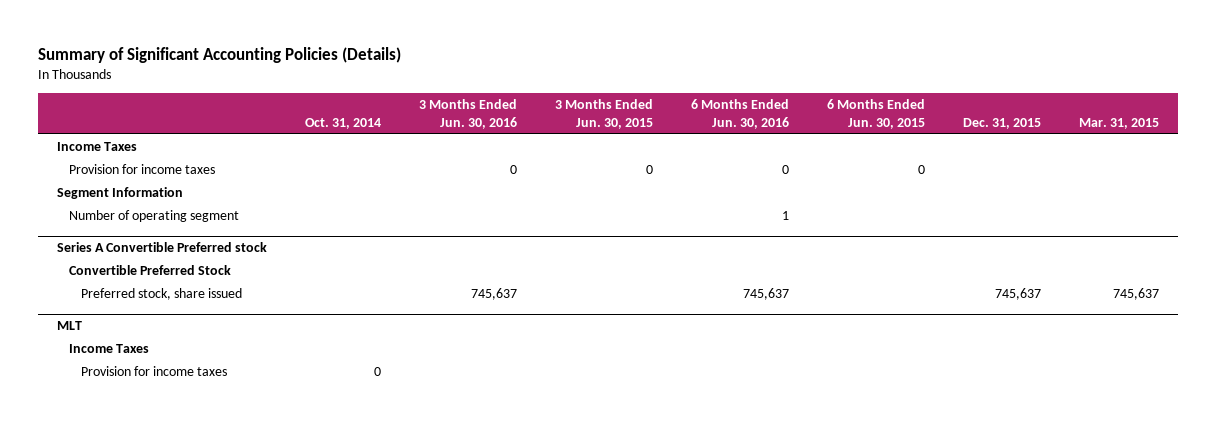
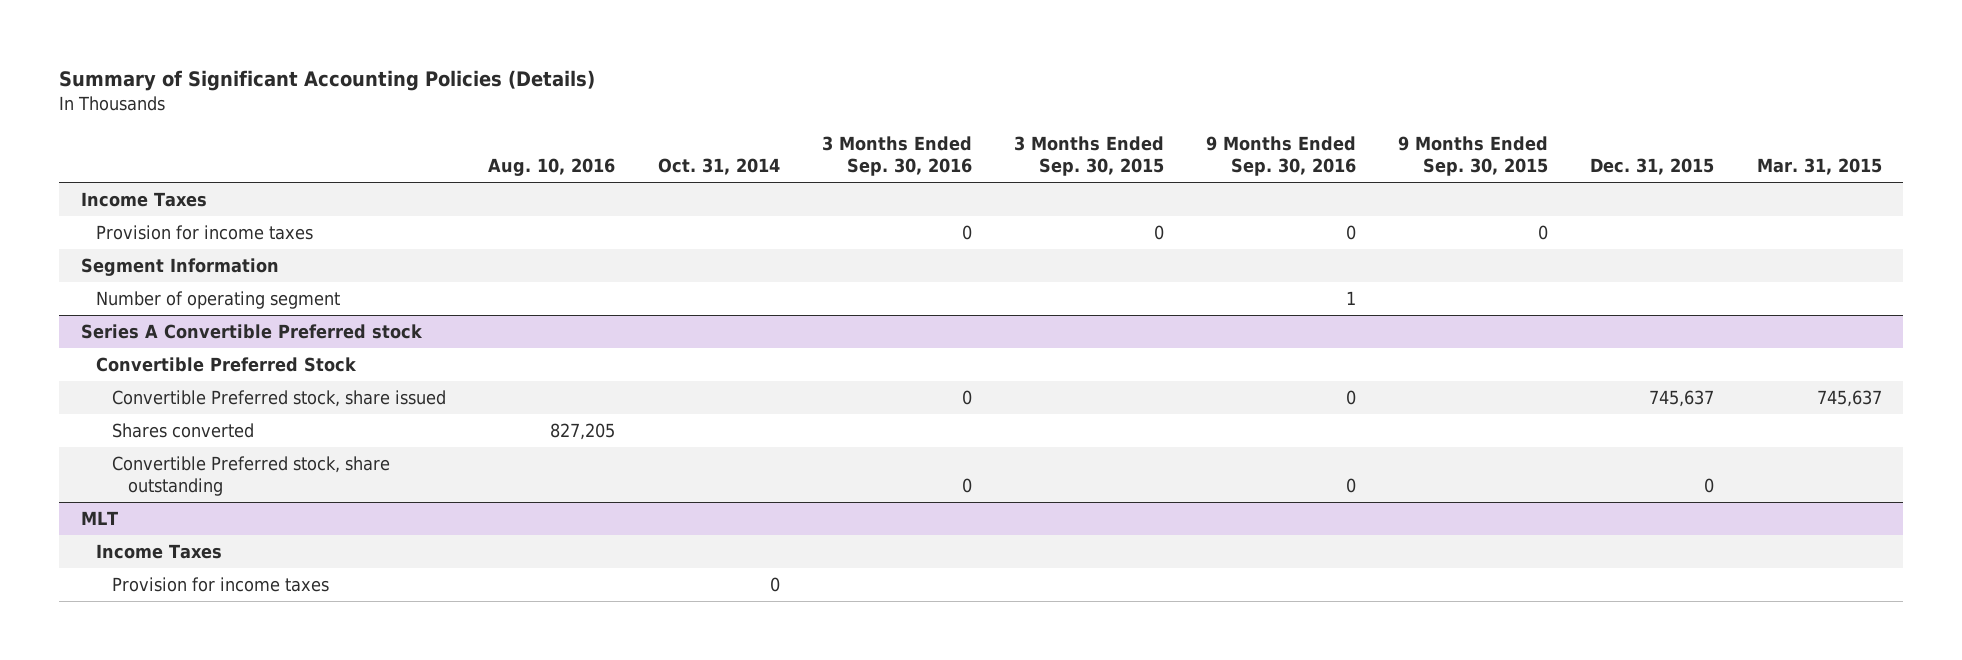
- | Oct. 31, 2014 | 3 Months Ended Jun. 30, 2016 | 3 Months Ended Jun. 30, 2015 | 6 Months Ended Jun. 30, 2016 | 6 Months Ended Jun. 30, 2015 | Dec. 31, 2015 | Mar. 31, 2015
+ | Aug. 10, 2016 | Oct. 31, 2014 | 3 Months Ended Sep. 30, 2016 | 3 Months Ended Sep. 30, 2015 | 9 Months Ended Sep. 30, 2016 | 9 Months Ended Sep. 30, 2015 | Dec. 31, 2015 | Mar. 31, 2015
@ Series A Convertible Preferred stock
- Preferred stock, share issued | | 745,637 | | 745,637 | | 745,637 | 745,637
+ Convertible Preferred stock, share issued | | | 0 | | 0 | | 745,637 | 745,637
+ Shares converted | 827,205 | | | | | | |
+ Convertible Preferred stock, share outstanding | | | 0 | | 0 | | 0 |

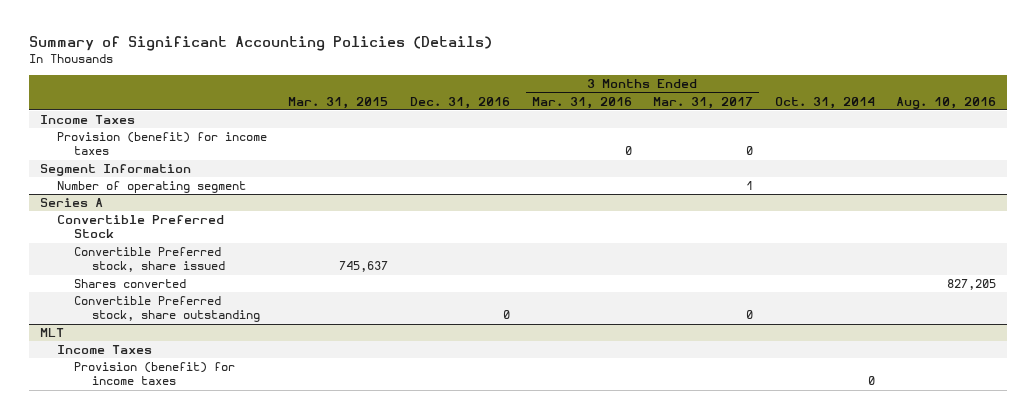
- | Aug. 10, 2016 | Oct. 31, 2014 | 3 Months Ended Sep. 30, 2016 | 3 Months Ended Sep. 30, 2015 | 9 Months Ended Sep. 30, 2016 | 9 Months Ended Sep. 30, 2015 | Dec. 31, 2015 | Mar. 31, 2015
+ | Mar. 31, 2015 | Dec. 31, 2016 | 3 Months Ended Mar. 31, 2016 | 3 Months Ended Mar. 31, 2017 | Oct. 31, 2014 | Aug. 10, 2016
- Provision for income taxes | | | 0 | 0 | 0 | 0 | |
+ Provision (benefit) for income taxes | | | 0 | 0 | |
- Series A Convertible Preferred stock
+ Series A
@ MLT
- Provision for income taxes | | 0 | | | | | |
+ Provision (benefit) for income taxes | | | | | 0 |

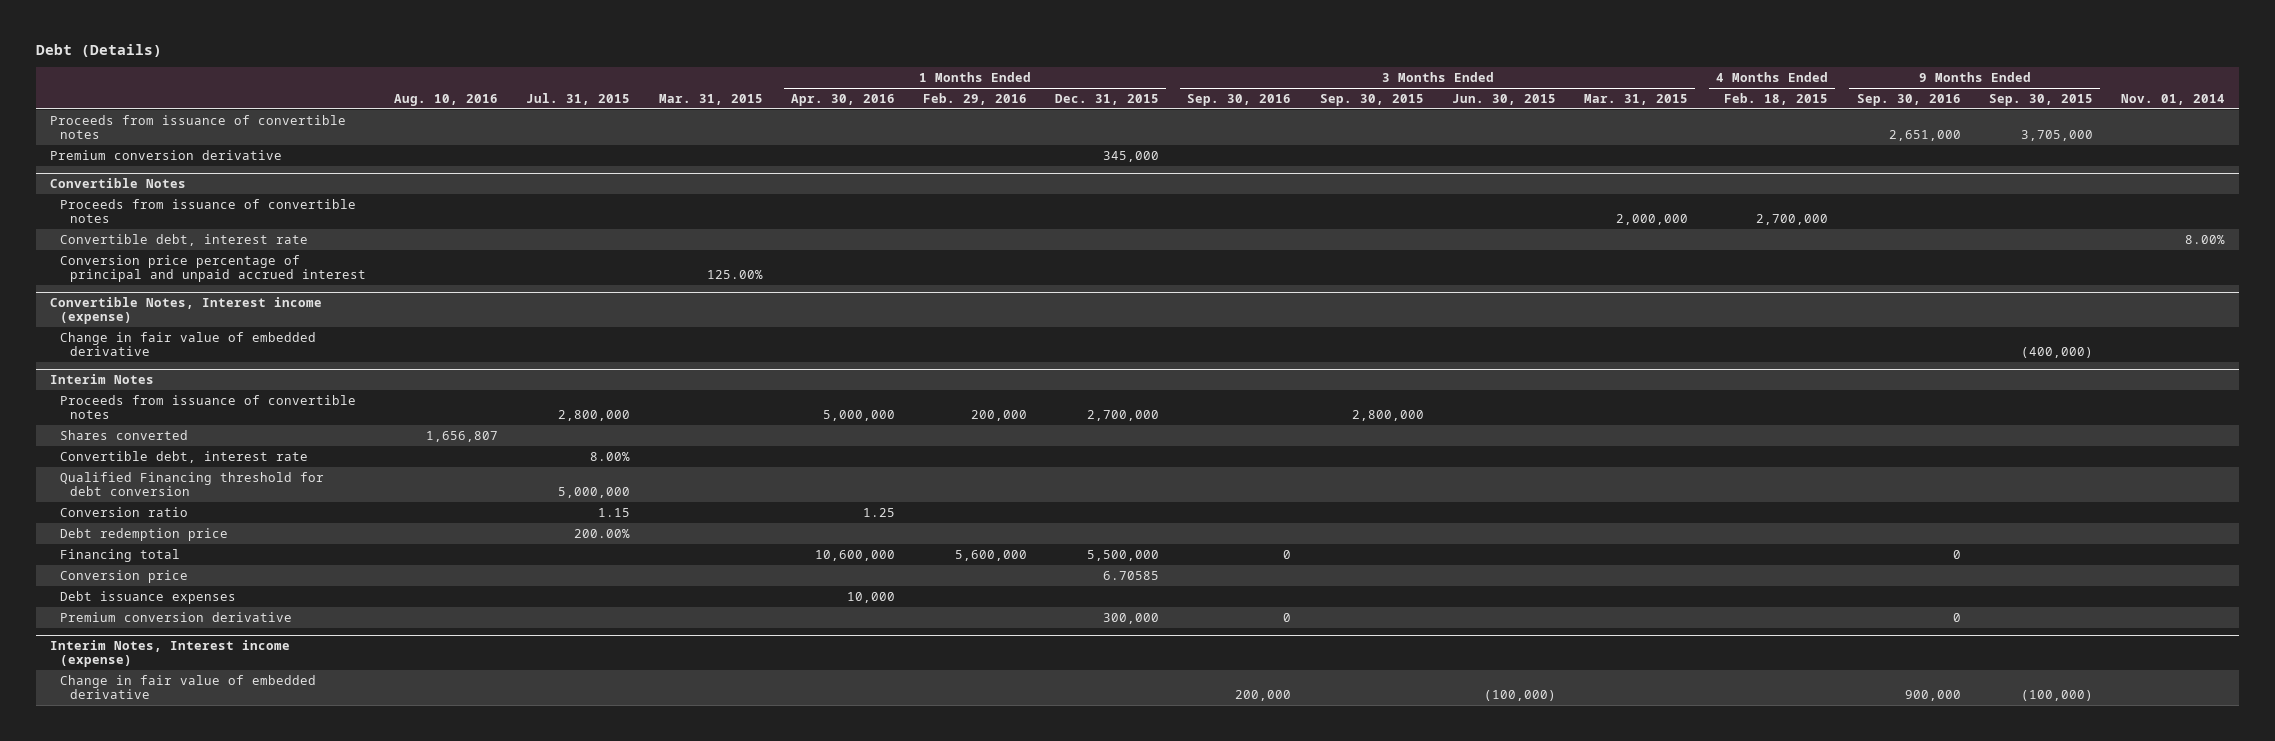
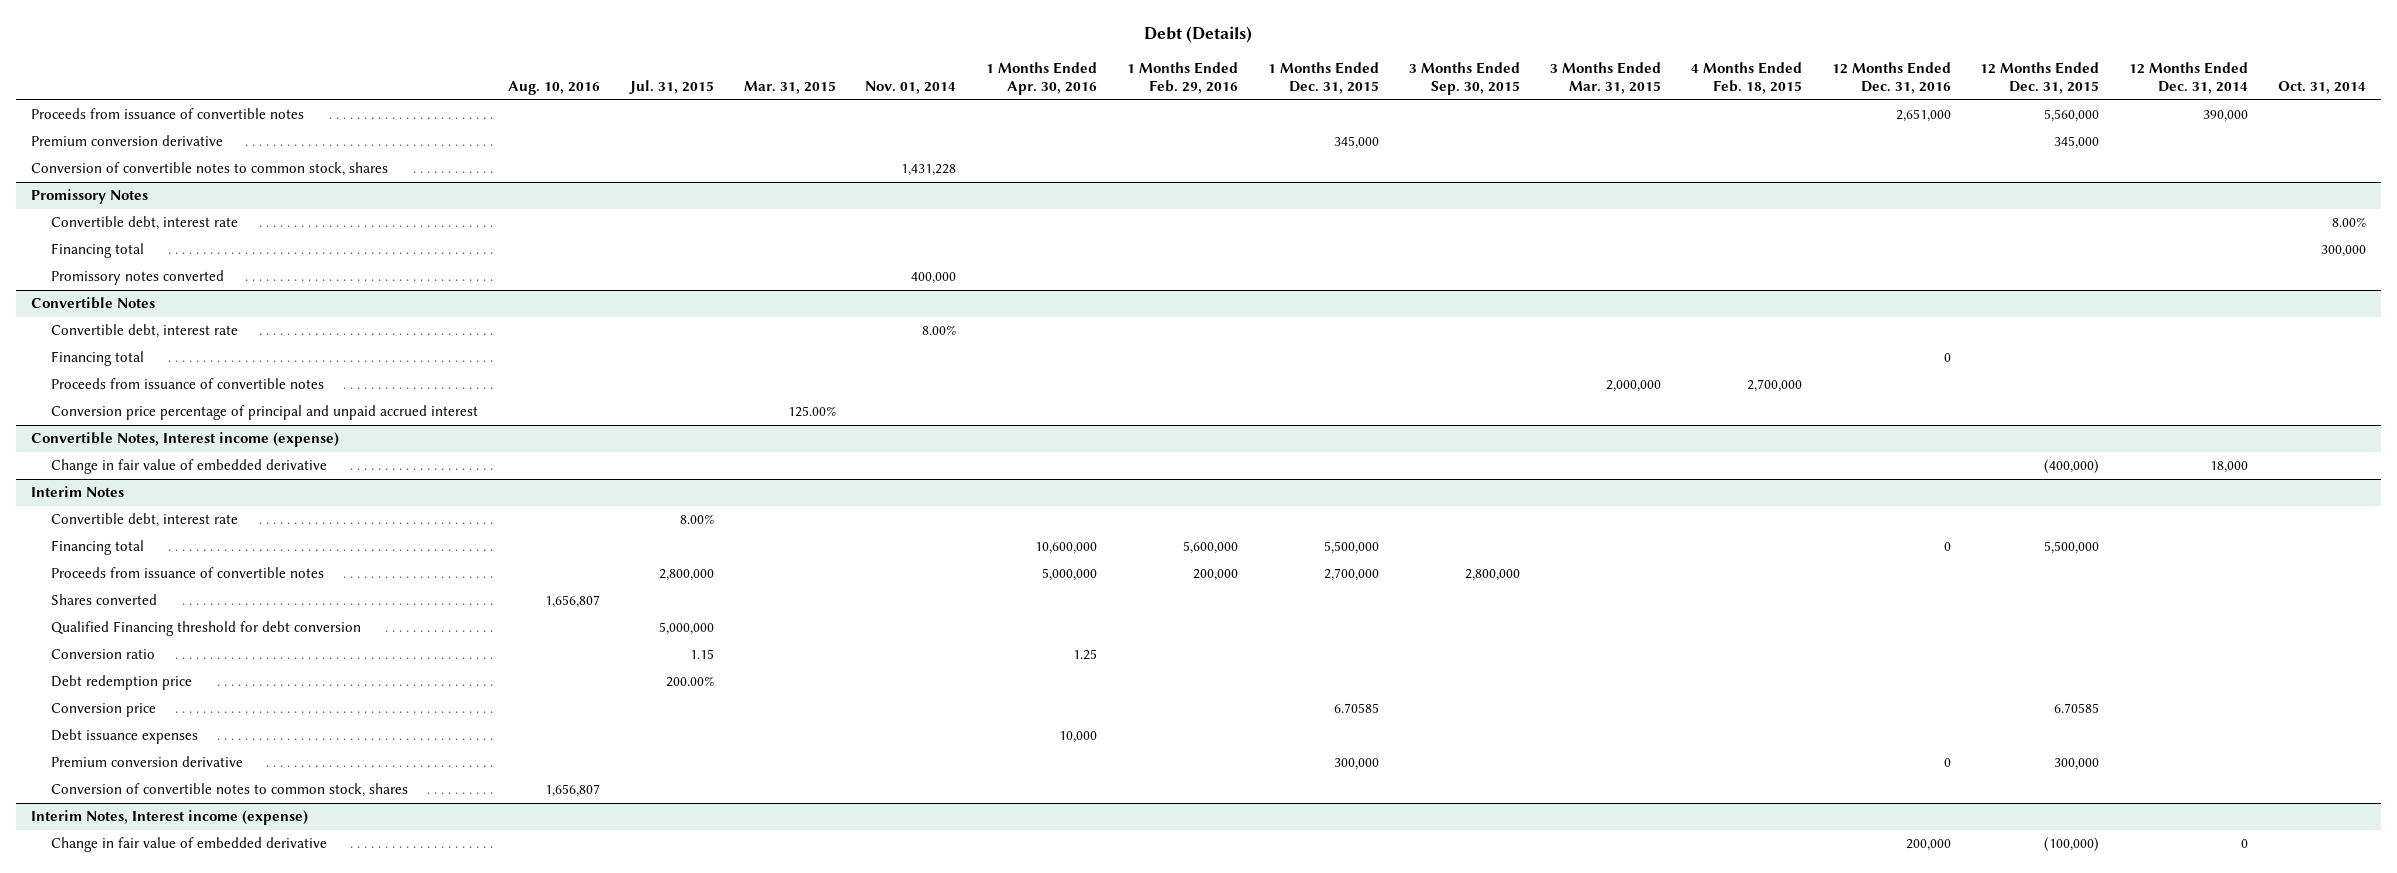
- | Aug. 10, 2016 | Jul. 31, 2015 | Mar. 31, 2015 | 1 Months Ended Apr. 30, 2016 | 1 Months Ended Feb. 29, 2016 | 1 Months Ended Dec. 31, 2015 | 3 Months Ended Sep. 30, 2016 | 3 Months Ended Sep. 30, 2015 | 3 Months Ended Jun. 30, 2015 | 3 Months Ended Mar. 31, 2015 | 4 Months Ended Feb. 18, 2015 | 9 Months Ended Sep. 30, 2016 | 9 Months Ended Sep. 30, 2015 | Nov. 01, 2014
+ | Aug. 10, 2016 | Jul. 31, 2015 | Mar. 31, 2015 | Nov. 01, 2014 | 1 Months Ended Apr. 30, 2016 | 1 Months Ended Feb. 29, 2016 | 1 Months Ended Dec. 31, 2015 | 3 Months Ended Sep. 30, 2015 | 3 Months Ended Mar. 31, 2015 | 4 Months Ended Feb. 18, 2015 | 12 Months Ended Dec. 31, 2016 | 12 Months Ended Dec. 31, 2015 | 12 Months Ended Dec. 31, 2014 | Oct. 31, 2014
+ Conversion of convertible notes to common stock, shares | | | | 1,431,228 | | | | | | | | | |
+ Promissory Notes
+ Convertible debt, interest rate | | | | | | | | | | | | | | 8.00%
+ Financing total | | | | | | | | | | | | | | 300,000
+ Promissory notes converted | | | | 400,000 | | | | | | | | | |
@ Convertible Notes
+ Financing total | | | | | | | | | | | 0 | | |
moved down: Proceeds from issuance of convertible notes | | | | | | | | | 2,000,000 | 2,700,000 | | | |
@ Interim Notes
moved up: Convertible debt, interest rate | | 8.00% | | | | | | | | | | | |
moved up: Financing total | | | | | 10,600,000 | 5,600,000 | 5,500,000 | | | | 0 | 5,500,000 | |
+ Conversion of convertible notes to common stock, shares | 1,656,807 | | | | | | | | | | | | |

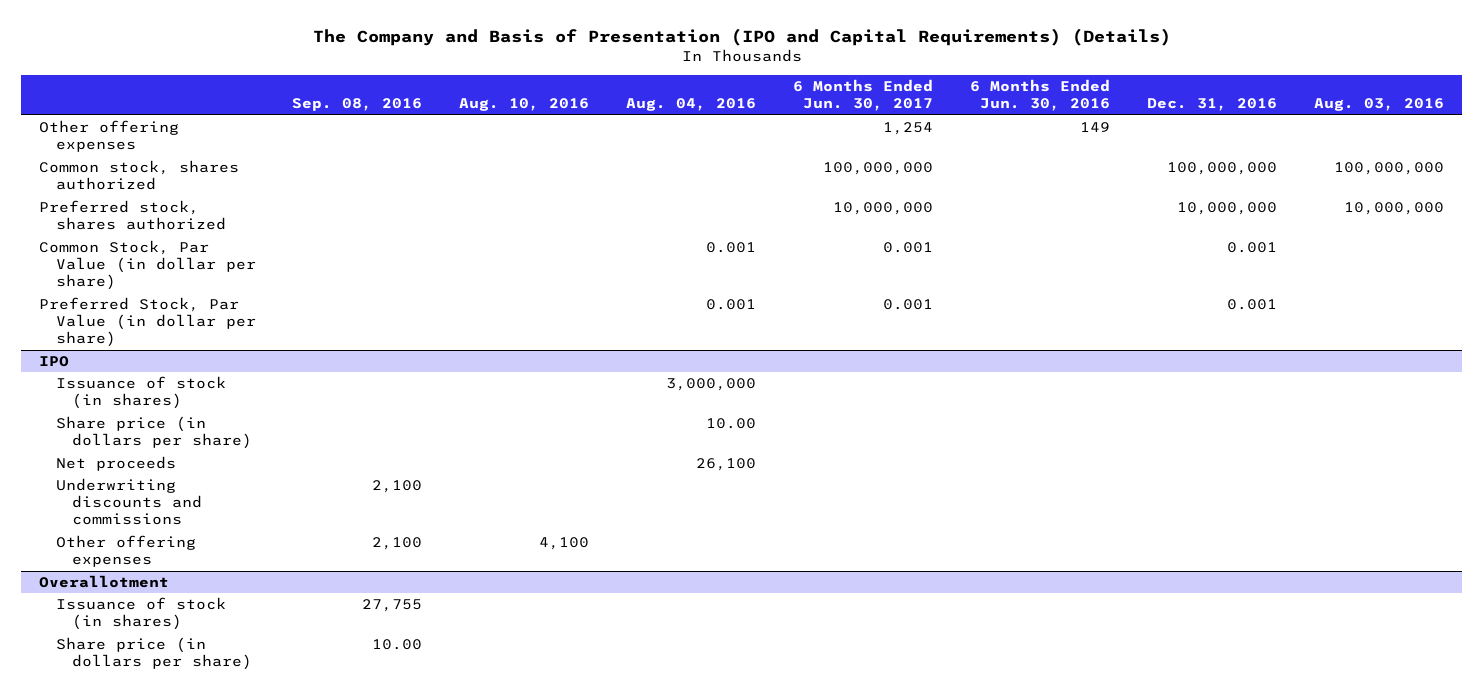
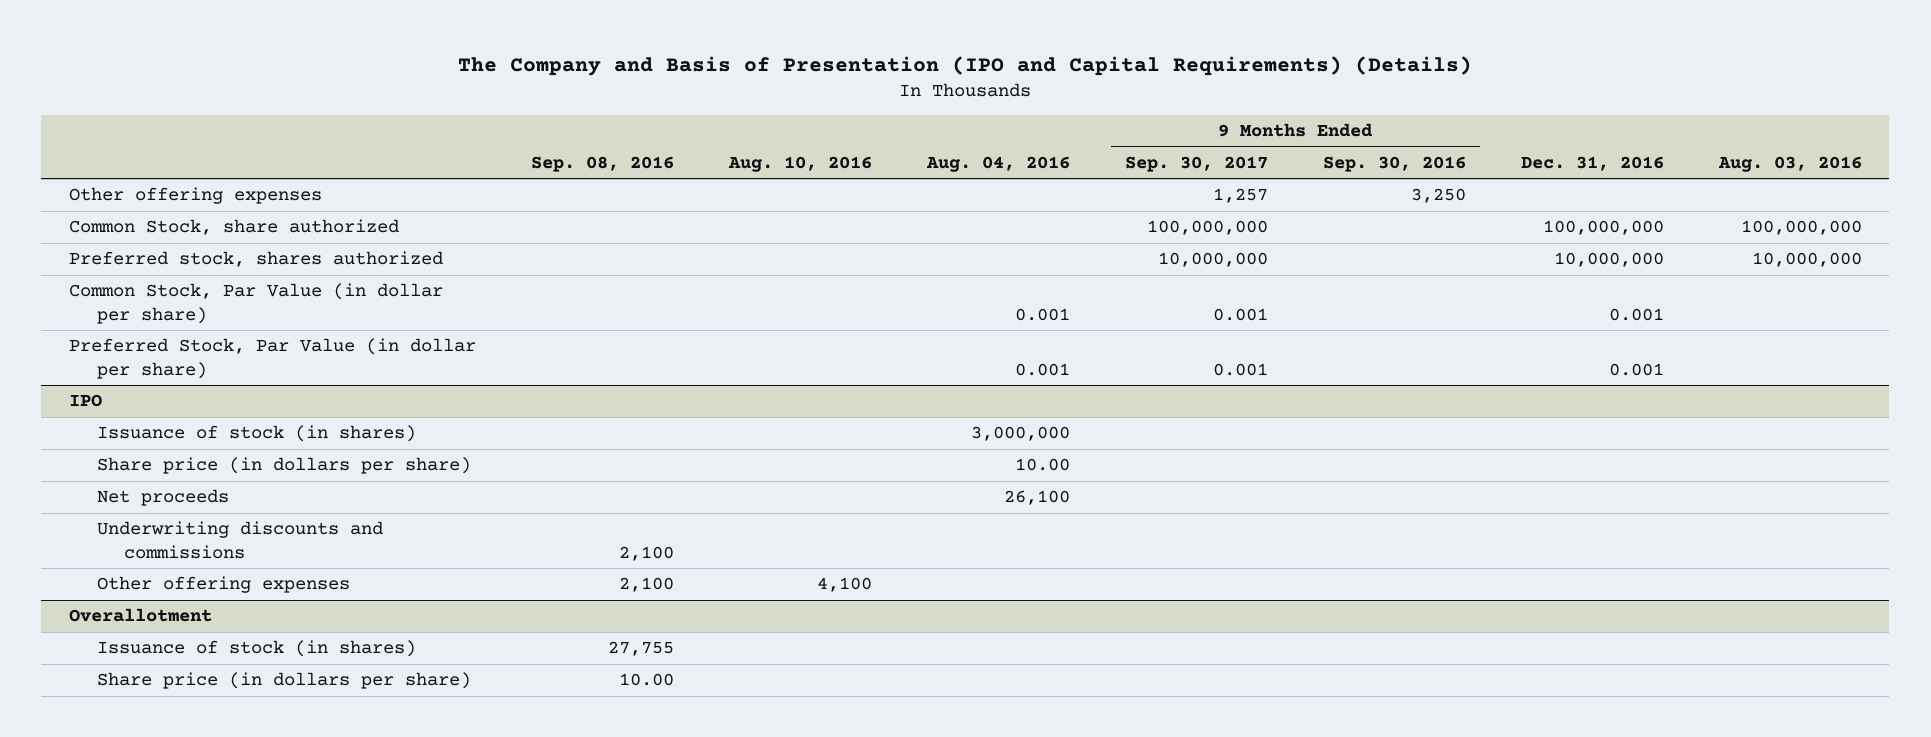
- | Sep. 08, 2016 | Aug. 10, 2016 | Aug. 04, 2016 | 6 Months Ended Jun. 30, 2017 | 6 Months Ended Jun. 30, 2016 | Dec. 31, 2016 | Aug. 03, 2016
+ | Sep. 08, 2016 | Aug. 10, 2016 | Aug. 04, 2016 | 9 Months Ended Sep. 30, 2017 | 9 Months Ended Sep. 30, 2016 | Dec. 31, 2016 | Aug. 03, 2016
- Common stock, shares authorized | | | | 100,000,000 | | 100,000,000 | 100,000,000
+ Common Stock, share authorized | | | | 100,000,000 | | 100,000,000 | 100,000,000

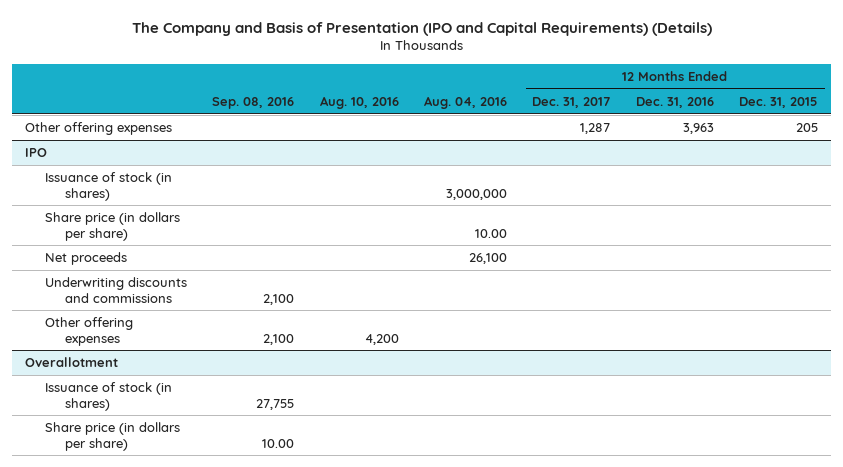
- | Sep. 08, 2016 | Aug. 10, 2016 | Aug. 04, 2016 | 9 Months Ended Sep. 30, 2017 | 9 Months Ended Sep. 30, 2016 | Dec. 31, 2016 | Aug. 03, 2016
+ | Sep. 08, 2016 | Aug. 10, 2016 | Aug. 04, 2016 | 12 Months Ended Dec. 31, 2017 | 12 Months Ended Dec. 31, 2016 | 12 Months Ended Dec. 31, 2015
- Common Stock, share authorized | | | | 100,000,000 | | 100,000,000 | 100,000,000
- Preferred stock, shares authorized | | | | 10,000,000 | | 10,000,000 | 10,000,000
- Common Stock, Par Value (in dollar per share) | | | 0.001 | 0.001 | | 0.001 |
- Preferred Stock, Par Value (in dollar per share) | | | 0.001 | 0.001 | | 0.001 |
@ IPO
- Other offering expenses | 2,100 | 4,100 | | | | |
+ Other offering expenses | 2,100 | 4,200 | | | |

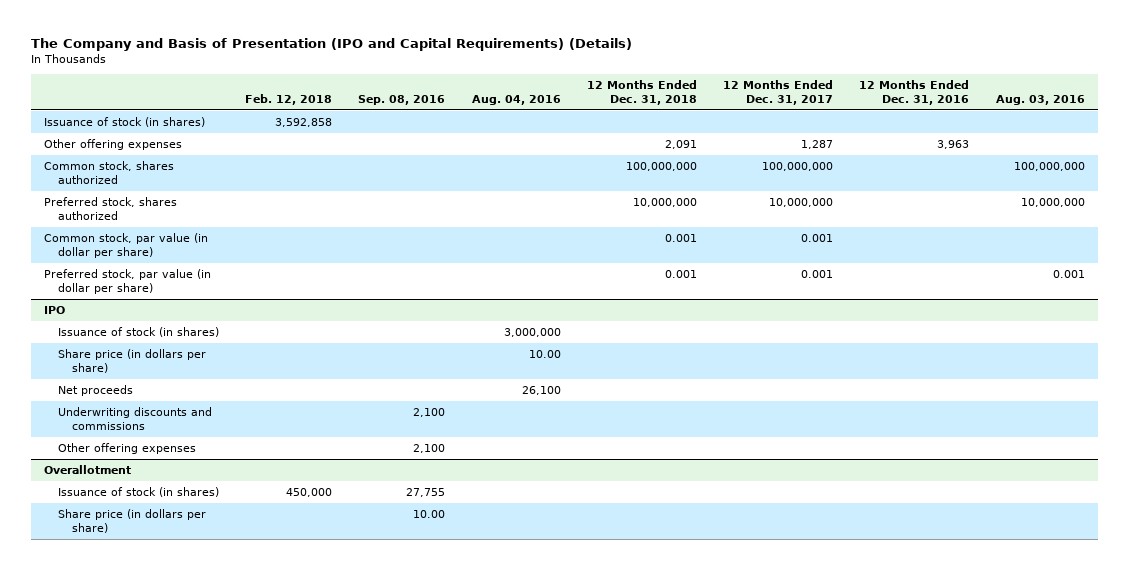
- | Sep. 08, 2016 | Aug. 10, 2016 | Aug. 04, 2016 | 12 Months Ended Dec. 31, 2017 | 12 Months Ended Dec. 31, 2016 | 12 Months Ended Dec. 31, 2015
+ | Feb. 12, 2018 | Sep. 08, 2016 | Aug. 04, 2016 | 12 Months Ended Dec. 31, 2018 | 12 Months Ended Dec. 31, 2017 | 12 Months Ended Dec. 31, 2016 | Aug. 03, 2016
+ Issuance of stock (in shares) | 3,592,858 | | | | | |
+ Common stock, shares authorized | | | | 100,000,000 | 100,000,000 | | 100,000,000
+ Preferred stock, shares authorized | | | | 10,000,000 | 10,000,000 | | 10,000,000
+ Common stock, par value (in dollar per share) | | | | 0.001 | 0.001 | |
+ Preferred stock, par value (in dollar per share) | | | | 0.001 | 0.001 | | 0.001

